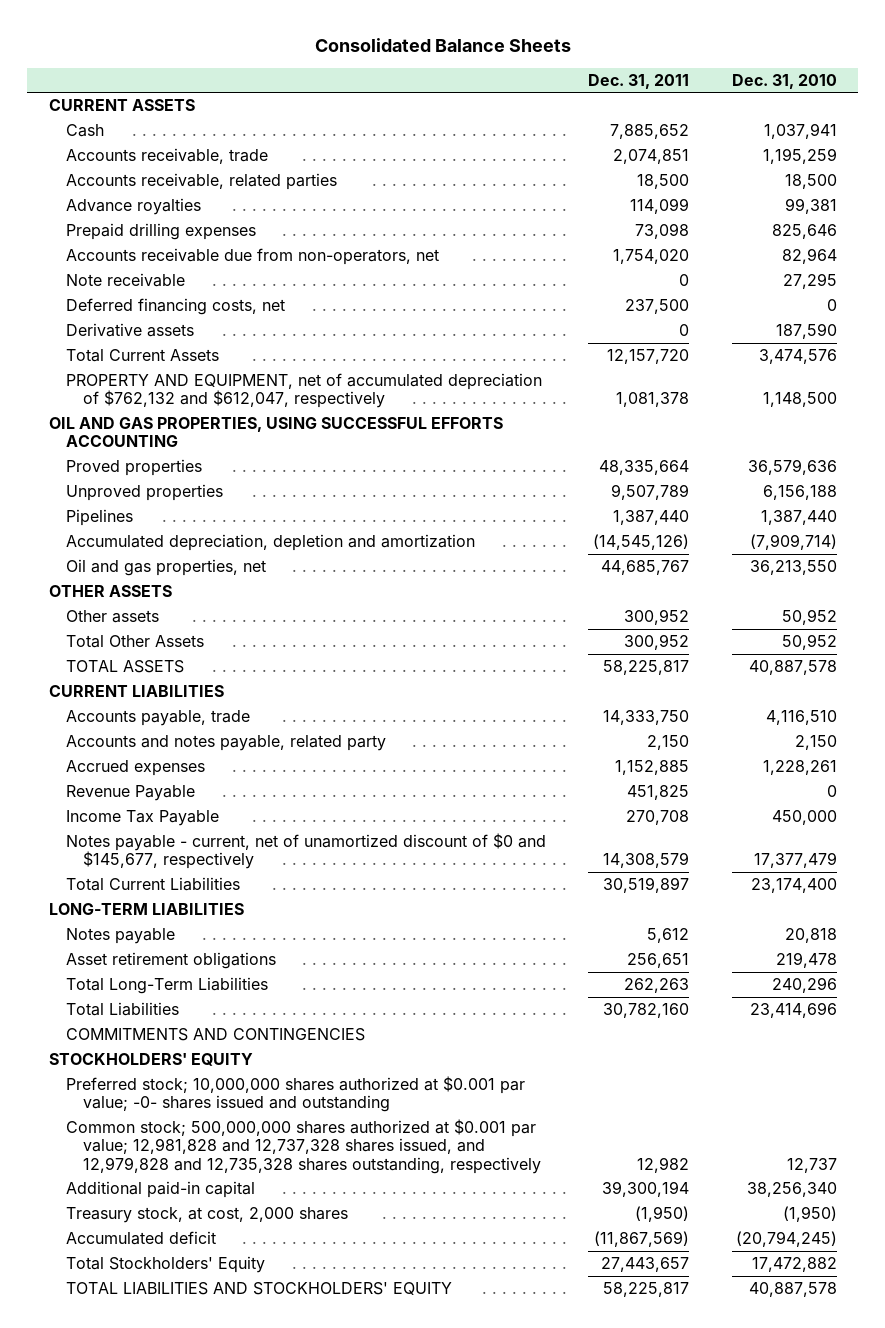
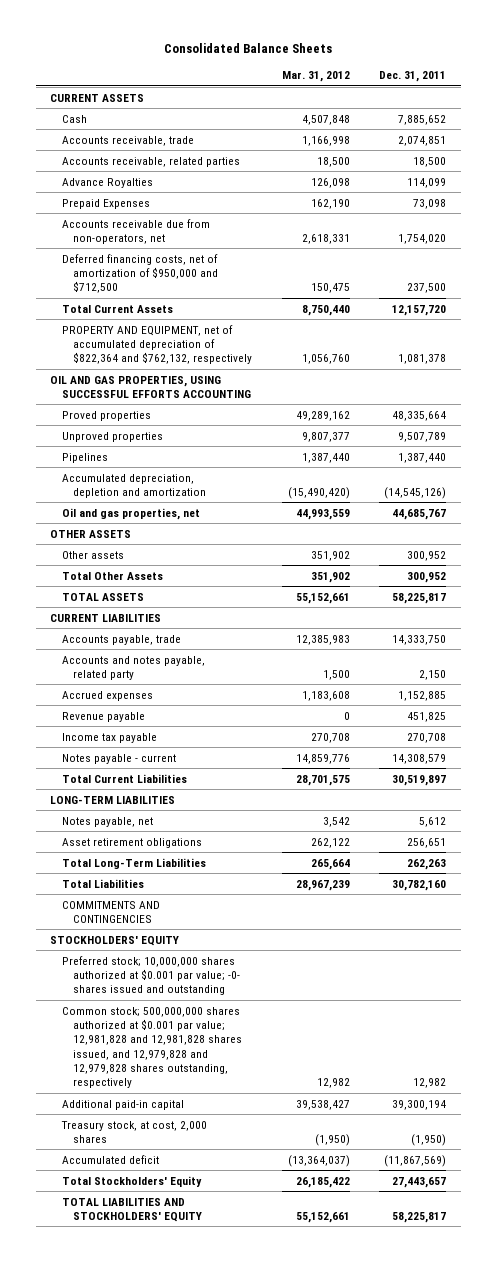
- | Dec. 31, 2011 | Dec. 31, 2010
+ | Mar. 31, 2012 | Dec. 31, 2011
- Advance royalties | 114,099 | 99,381
- Prepaid drilling expenses | 73,098 | 825,646
+ Advance Royalties | 126,098 | 114,099
+ Prepaid Expenses | 162,190 | 73,098
- Note receivable | 0 | 27,295
- Deferred financing costs, net | 237,500 | 0
- Derivative assets | 0 | 187,590
+ Deferred financing costs, net of amortization of $950,000 and $712,500 | 150,475 | 237,500
- PROPERTY AND EQUIPMENT, net of accumulated depreciation of $762,132 and $612,047, respectively | 1,081,378 | 1,148,500
+ PROPERTY AND EQUIPMENT, net of accumulated depreciation of $822,364 and $762,132, respectively | 1,056,760 | 1,081,378
- Revenue Payable | 451,825 | 0
- Income Tax Payable | 270,708 | 450,000
- Notes payable - current, net of unamortized discount of $0 and $145,677, respectively | 14,308,579 | 17,377,479
+ Revenue payable | 0 | 451,825
+ Income tax payable | 270,708 | 270,708
+ Notes payable - current | 14,859,776 | 14,308,579
- Notes payable | 5,612 | 20,818
+ Notes payable, net | 3,542 | 5,612
- Common stock; 500,000,000 shares authorized at $0.001 par value; 12,981,828 and 12,737,328 shares issued, and 12,979,828 and 12,735,328 shares outstanding, respectively | 12,982 | 12,737
+ Common stock; 500,000,000 shares authorized at $0.001 par value; 12,981,828 and 12,981,828 shares issued, and 12,979,828 and 12,979,828 shares outstanding, respectively | 12,982 | 12,982

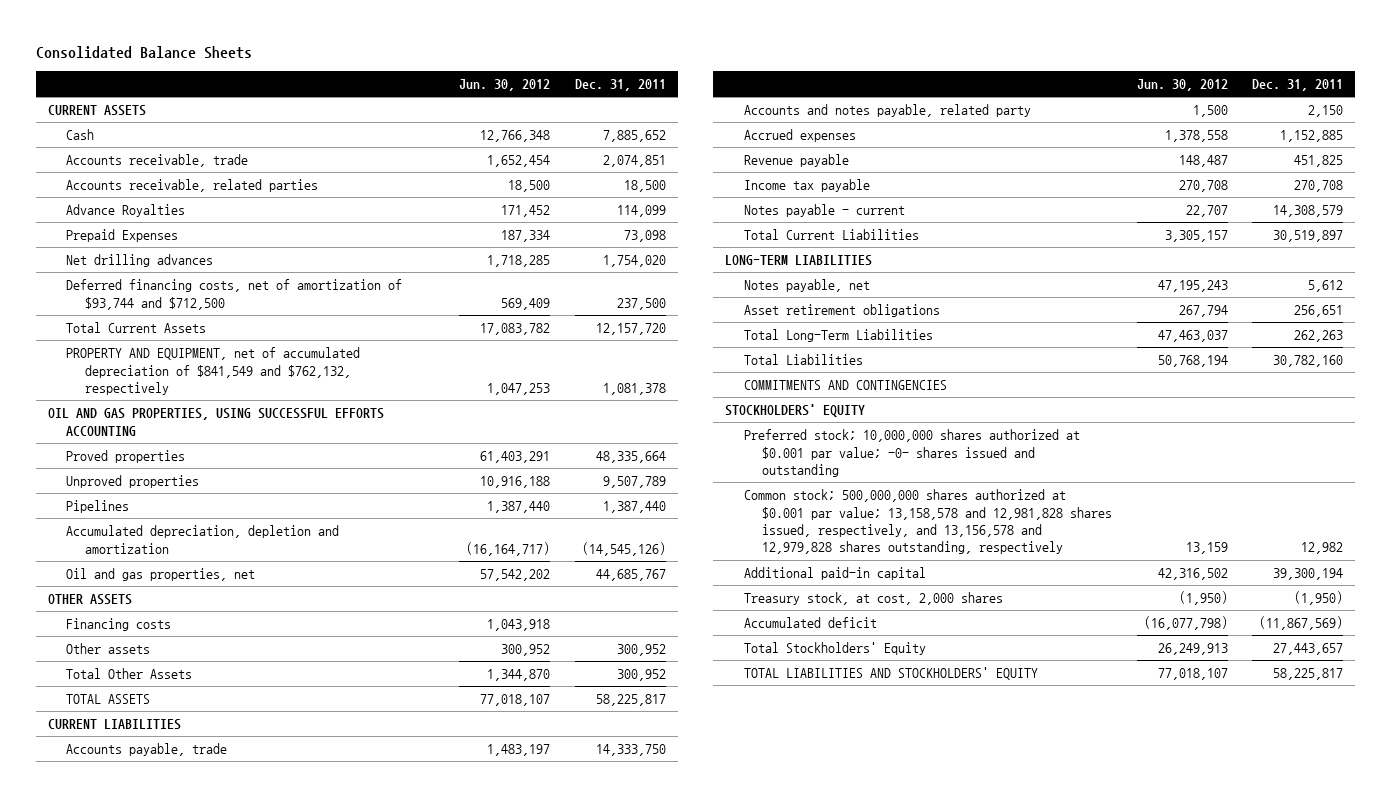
- | Mar. 31, 2012 | Dec. 31, 2011
+ | Jun. 30, 2012 | Dec. 31, 2011
- Accounts receivable due from non-operators, net | 2,618,331 | 1,754,020
- Deferred financing costs, net of amortization of $950,000 and $712,500 | 150,475 | 237,500
+ Net drilling advances | 1,718,285 | 1,754,020
+ Deferred financing costs, net of amortization of $93,744 and $712,500 | 569,409 | 237,500
- PROPERTY AND EQUIPMENT, net of accumulated depreciation of $822,364 and $762,132, respectively | 1,056,760 | 1,081,378
+ PROPERTY AND EQUIPMENT, net of accumulated depreciation of $841,549 and $762,132, respectively | 1,047,253 | 1,081,378
+ Financing costs | 1,043,918 |
- Common stock; 500,000,000 shares authorized at $0.001 par value; 12,981,828 and 12,981,828 shares issued, and 12,979,828 and 12,979,828 shares outstanding, respectively | 12,982 | 12,982
+ Common stock; 500,000,000 shares authorized at $0.001 par value; 13,158,578 and 12,981,828 shares issued, respectively, and 13,156,578 and 12,979,828 shares outstanding, respectively | 13,159 | 12,982

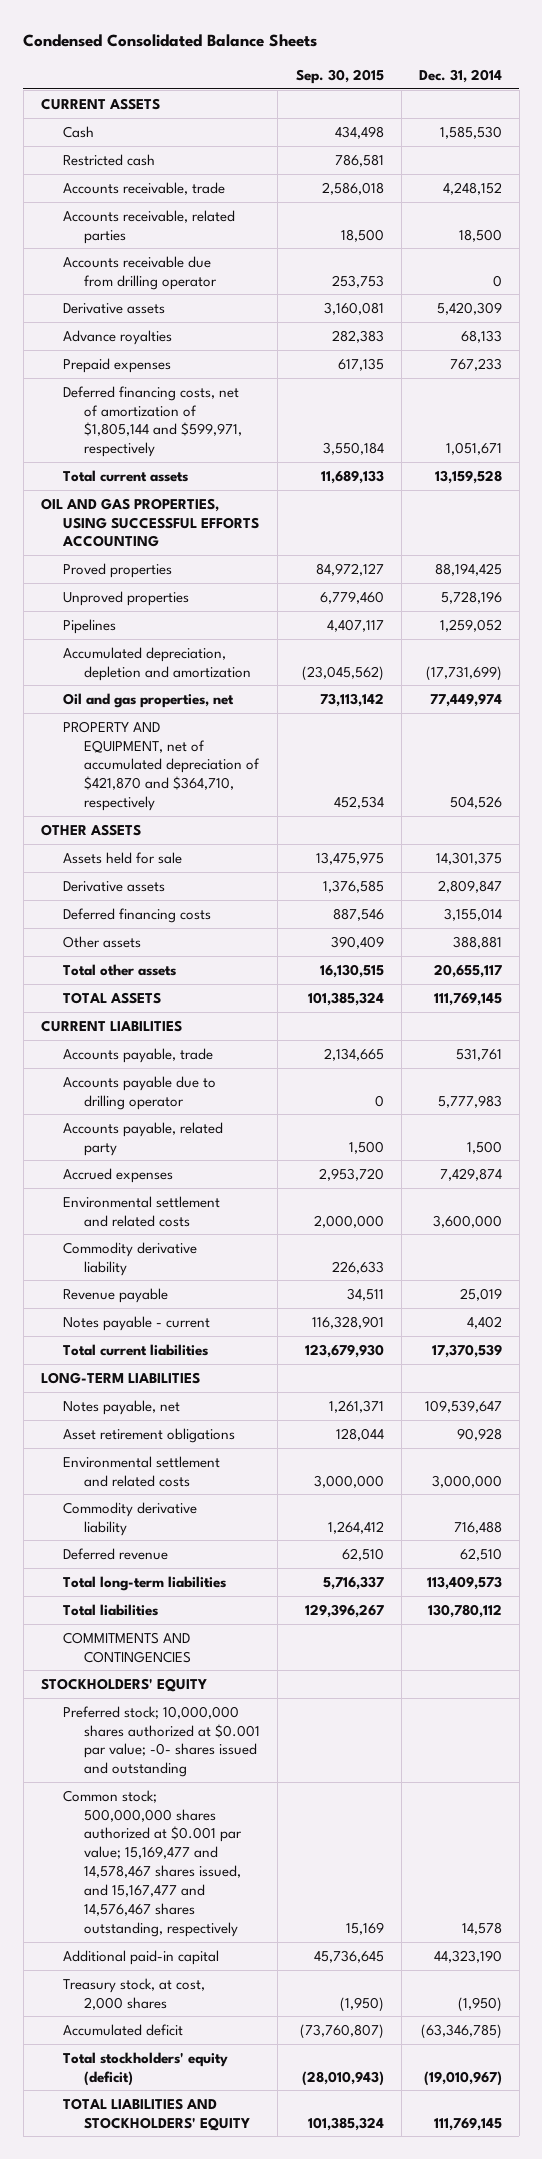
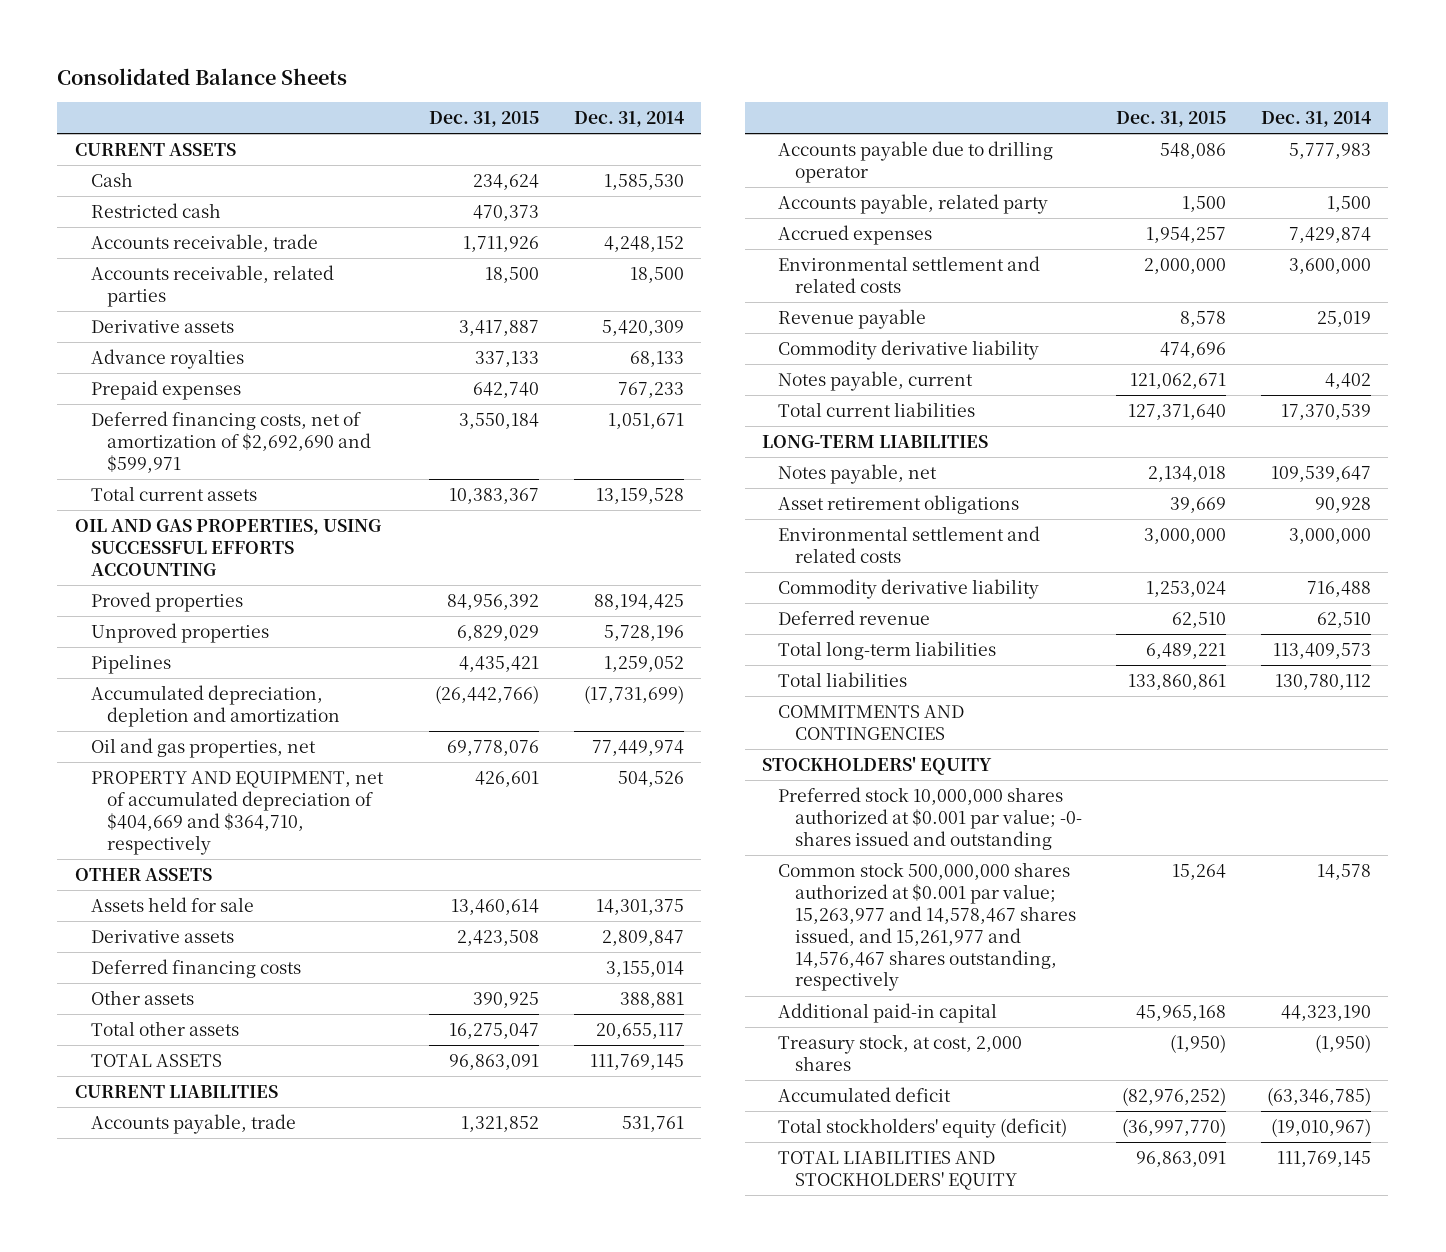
- Condensed Consolidated Balance Sheets
+ Consolidated Balance Sheets
- | Sep. 30, 2015 | Dec. 31, 2014
+ | Dec. 31, 2015 | Dec. 31, 2014
- Accounts receivable due from drilling operator | 253,753 | 0
- Deferred financing costs, net of amortization of $1,805,144 and $599,971, respectively | 3,550,184 | 1,051,671
+ Deferred financing costs, net of amortization of $2,692,690 and $599,971 | 3,550,184 | 1,051,671
- PROPERTY AND EQUIPMENT, net of accumulated depreciation of $421,870 and $364,710, respectively | 452,534 | 504,526
+ PROPERTY AND EQUIPMENT, net of accumulated depreciation of $404,669 and $364,710, respectively | 426,601 | 504,526
- Notes payable - current | 116,328,901 | 4,402
moved down: Commodity derivative liability | 474,696 |
+ Notes payable, current | 121,062,671 | 4,402
- Preferred stock; 10,000,000 shares authorized at $0.001 par value; -0- shares issued and outstanding
- Common stock; 500,000,000 shares authorized at $0.001 par value; 15,169,477 and 14,578,467 shares issued, and 15,167,477 and 14,576,467 shares outstanding, respectively | 15,169 | 14,578
+ Preferred stock 10,000,000 shares authorized at $0.001 par value; -0- shares issued and outstanding
+ Common stock 500,000,000 shares authorized at $0.001 par value; 15,263,977 and 14,578,467 shares issued, and 15,261,977 and 14,576,467 shares outstanding, respectively | 15,264 | 14,578

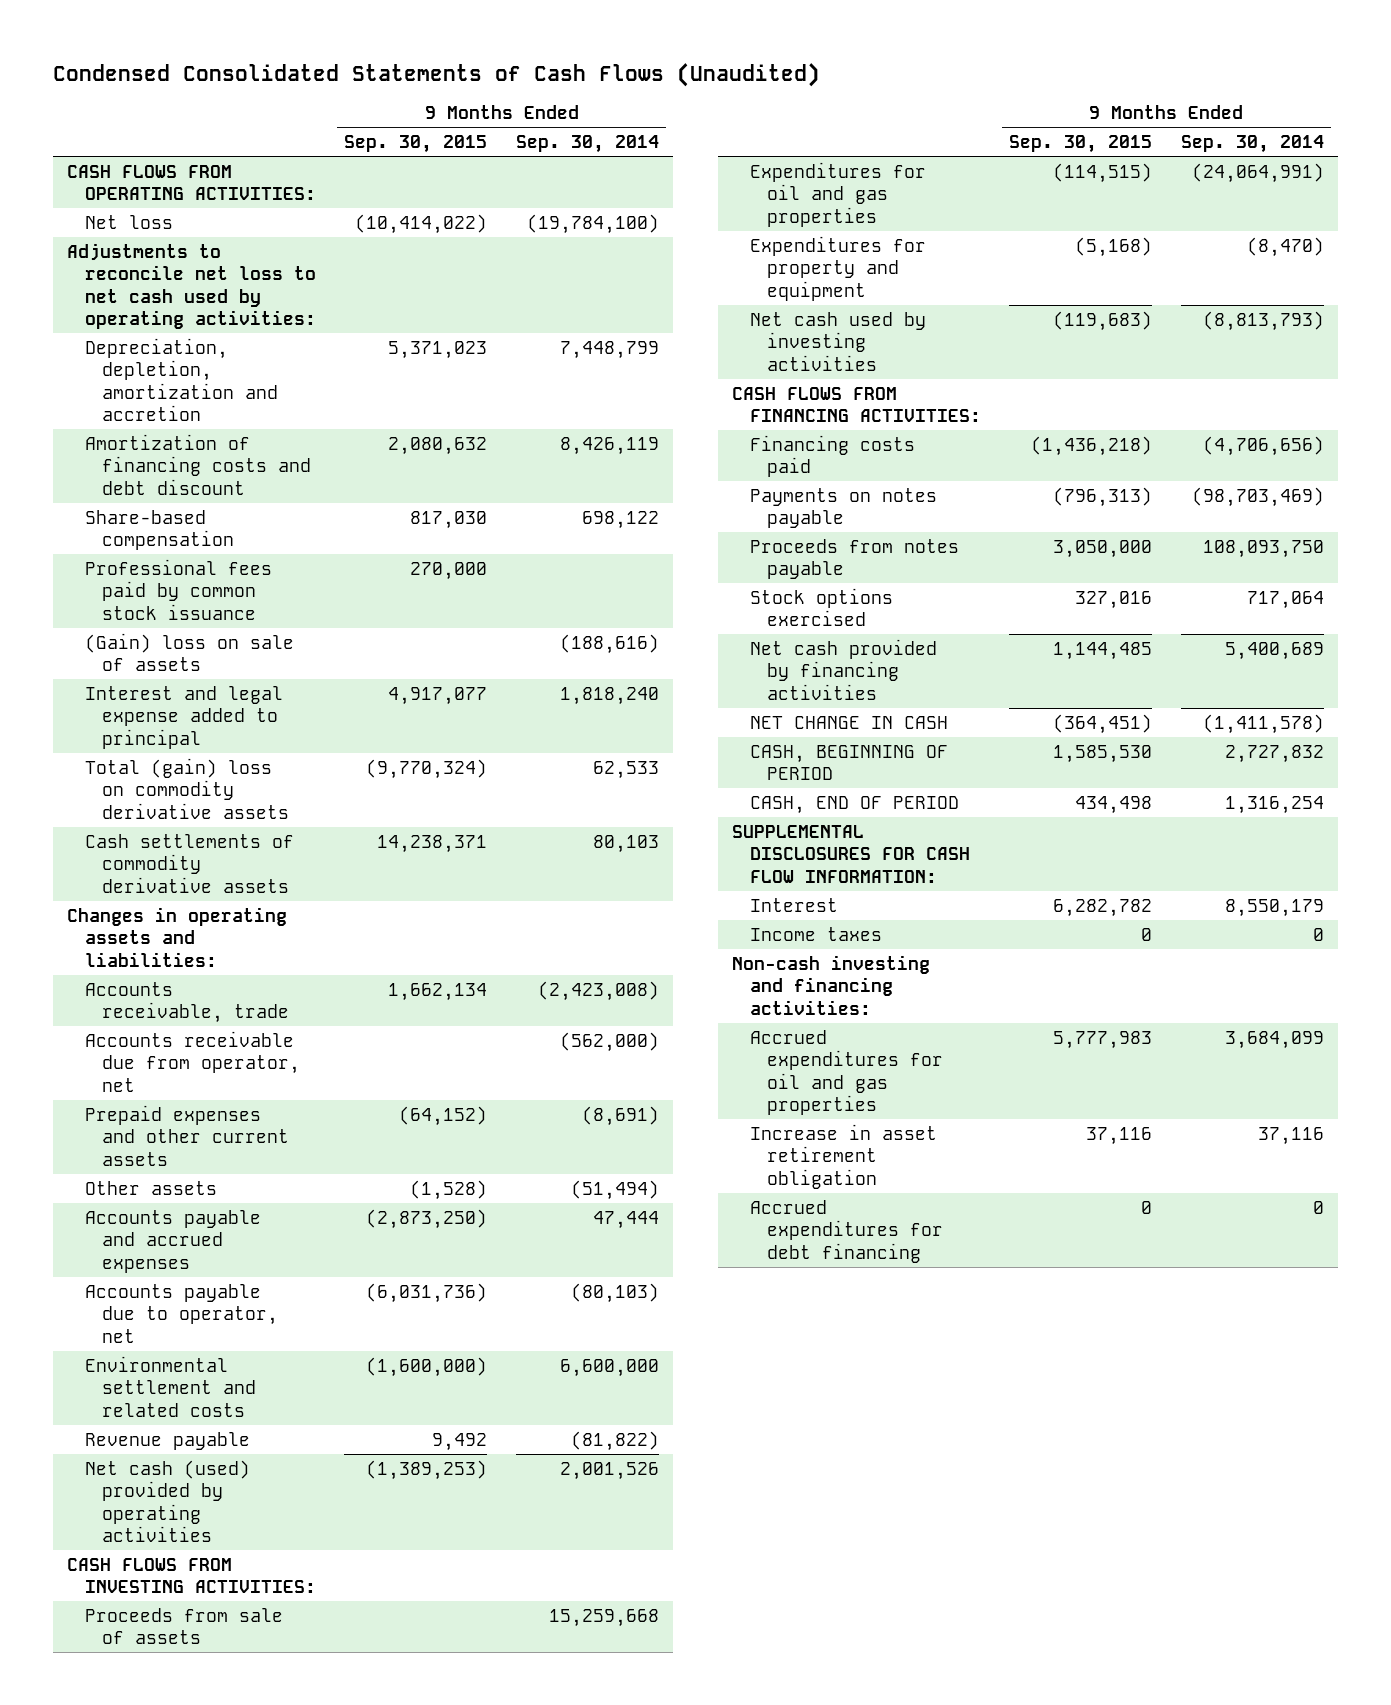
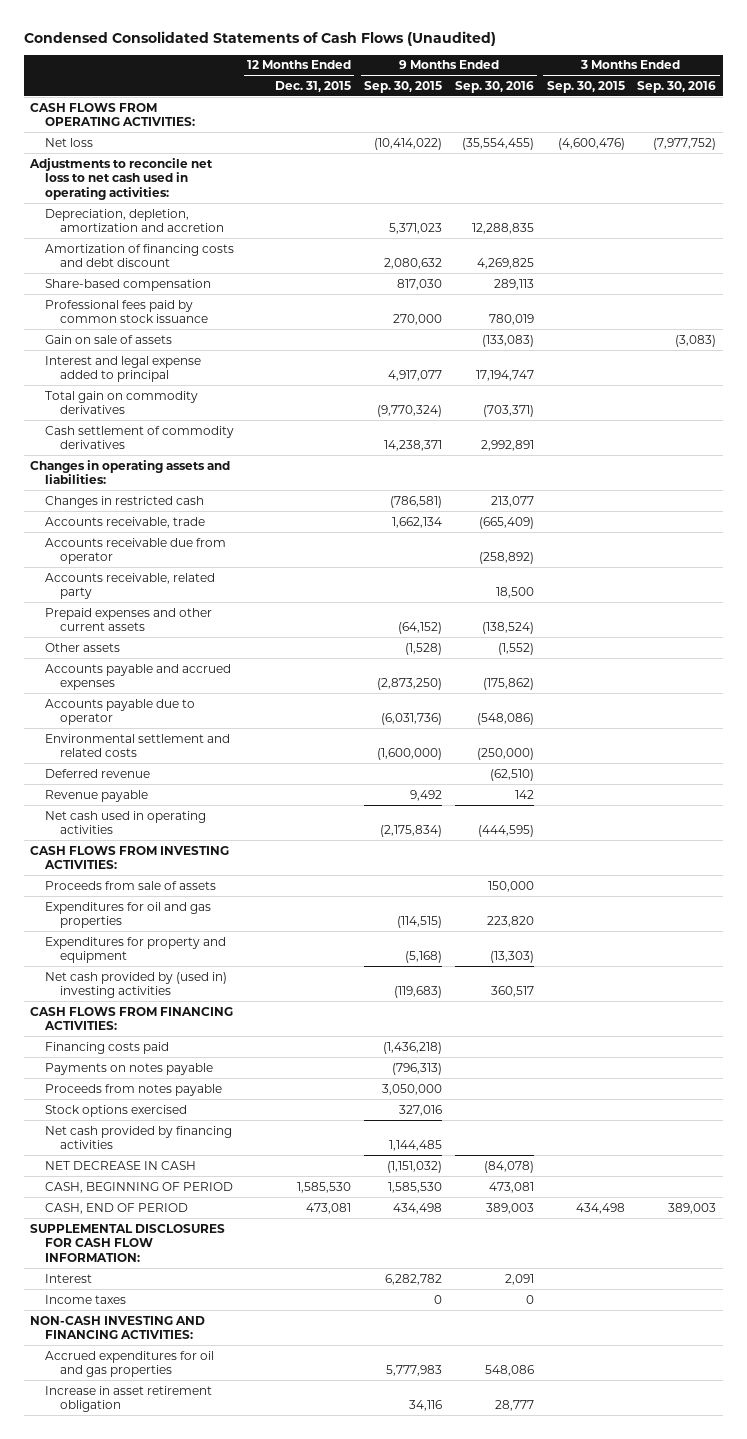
- | 9 Months Ended Sep. 30, 2015 | 9 Months Ended Sep. 30, 2014
+ | 12 Months Ended Dec. 31, 2015 | 9 Months Ended Sep. 30, 2015 | 9 Months Ended Sep. 30, 2016 | 3 Months Ended Sep. 30, 2015 | 3 Months Ended Sep. 30, 2016
- Adjustments to reconcile net loss to net cash used by operating activities:
+ Adjustments to reconcile net loss to net cash used in operating activities:
- (Gain) loss on sale of assets | | (188,616)
+ Gain on sale of assets | | | (133,083) | | (3,083)
- Total (gain) loss on commodity derivative assets | (9,770,324) | 62,533
- Cash settlements of commodity derivative assets | 14,238,371 | 80,103
+ Total gain on commodity derivatives | | (9,770,324) | (703,371) | |
+ Cash settlement of commodity derivatives | | 14,238,371 | 2,992,891 | |
+ Changes in restricted cash | | (786,581) | 213,077 | |
- Accounts receivable due from operator, net | | (562,000)
+ Accounts receivable due from operator | | | (258,892) | |
+ Accounts receivable, related party | | | 18,500 | |
- Accounts payable due to operator, net | (6,031,736) | (80,103)
+ Accounts payable due to operator | | (6,031,736) | (548,086) | |
+ Deferred revenue | | | (62,510) | |
- Net cash (used) provided by operating activities | (1,389,253) | 2,001,526
+ Net cash used in operating activities | | (2,175,834) | (444,595) | |
- Net cash used by investing activities | (119,683) | (8,813,793)
+ Net cash provided by (used in) investing activities | | (119,683) | 360,517 | |
- NET CHANGE IN CASH | (364,451) | (1,411,578)
+ NET DECREASE IN CASH | | (1,151,032) | (84,078) | |
- Non-cash investing and financing activities:
+ NON-CASH INVESTING AND FINANCING ACTIVITIES:
- Increase in asset retirement obligation | 37,116 | 37,116
- Accrued expenditures for debt financing | 0 | 0
+ Increase in asset retirement obligation | | 34,116 | 28,777 | |

